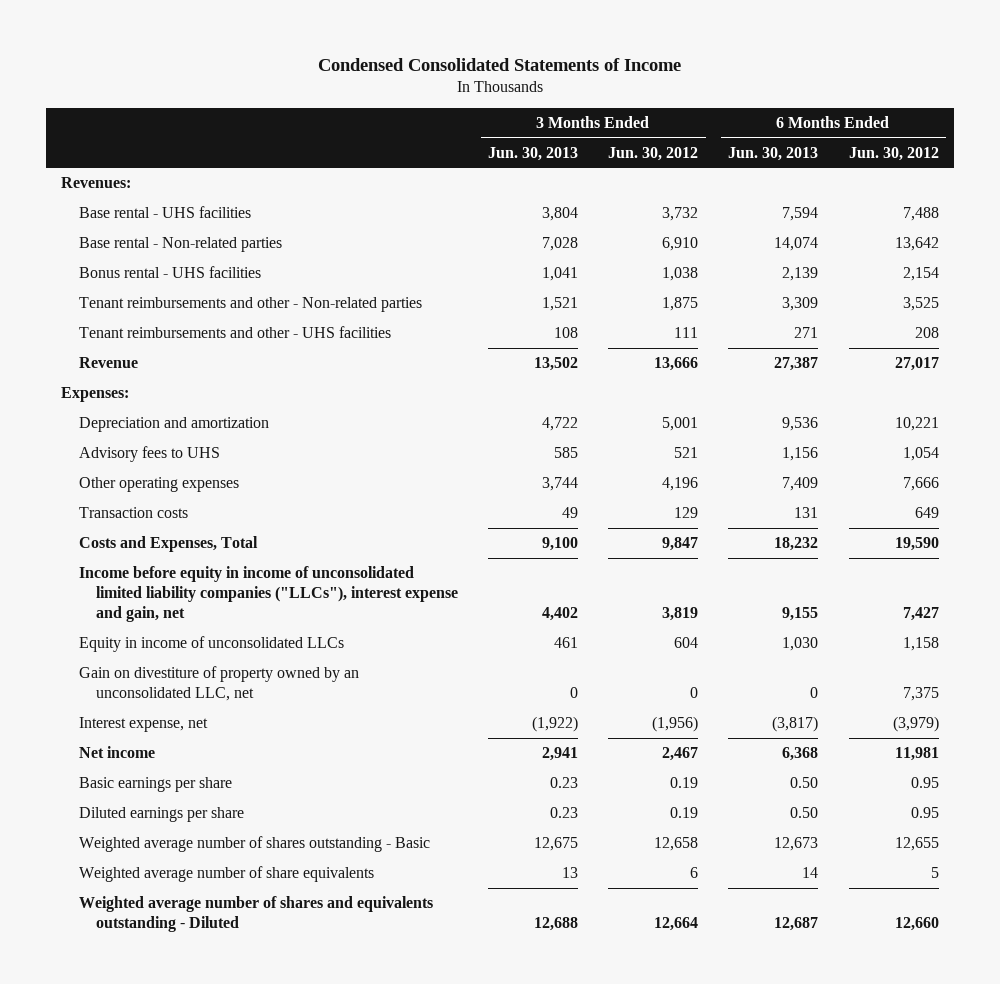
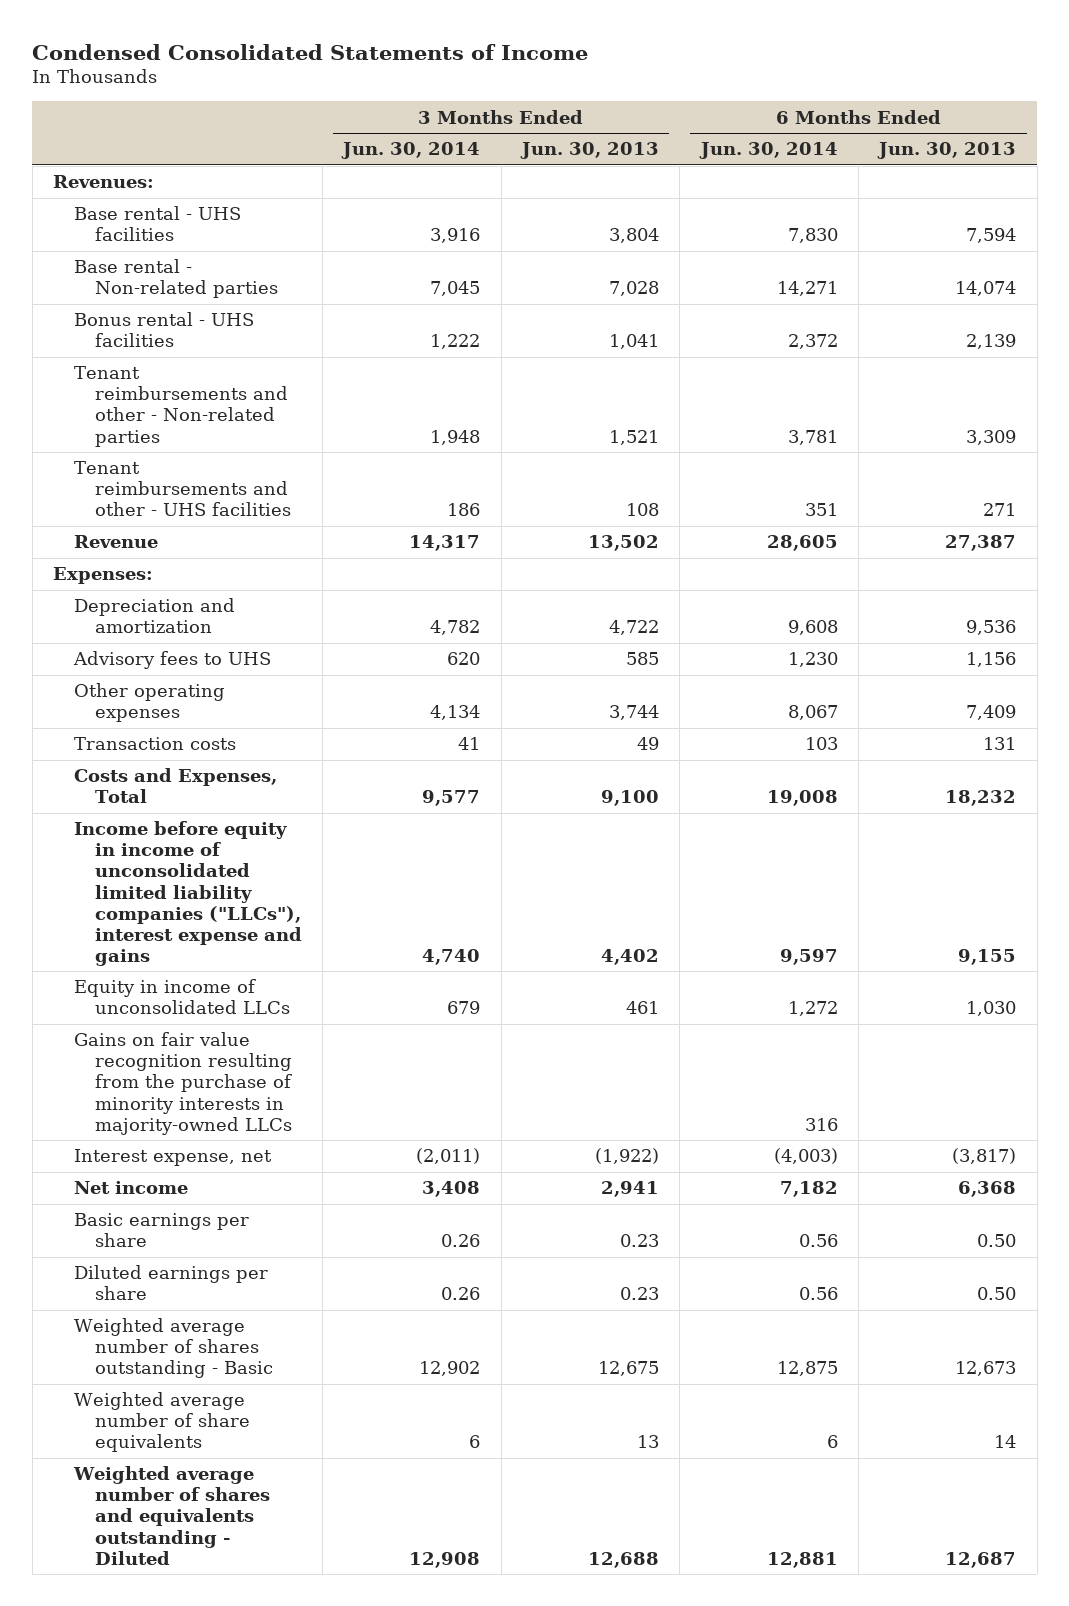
- | 3 Months Ended Jun. 30, 2013 | 3 Months Ended Jun. 30, 2012 | 6 Months Ended Jun. 30, 2013 | 6 Months Ended Jun. 30, 2012
+ | 3 Months Ended Jun. 30, 2014 | 3 Months Ended Jun. 30, 2013 | 6 Months Ended Jun. 30, 2014 | 6 Months Ended Jun. 30, 2013
- Income before equity in income of unconsolidated limited liability companies ("LLCs"), interest expense and gain, net | 4,402 | 3,819 | 9,155 | 7,427
+ Income before equity in income of unconsolidated limited liability companies ("LLCs"), interest expense and gains | 4,740 | 4,402 | 9,597 | 9,155
- Gain on divestiture of property owned by an unconsolidated LLC, net | 0 | 0 | 0 | 7,375
+ Gains on fair value recognition resulting from the purchase of minority interests in majority-owned LLCs | | | 316 |

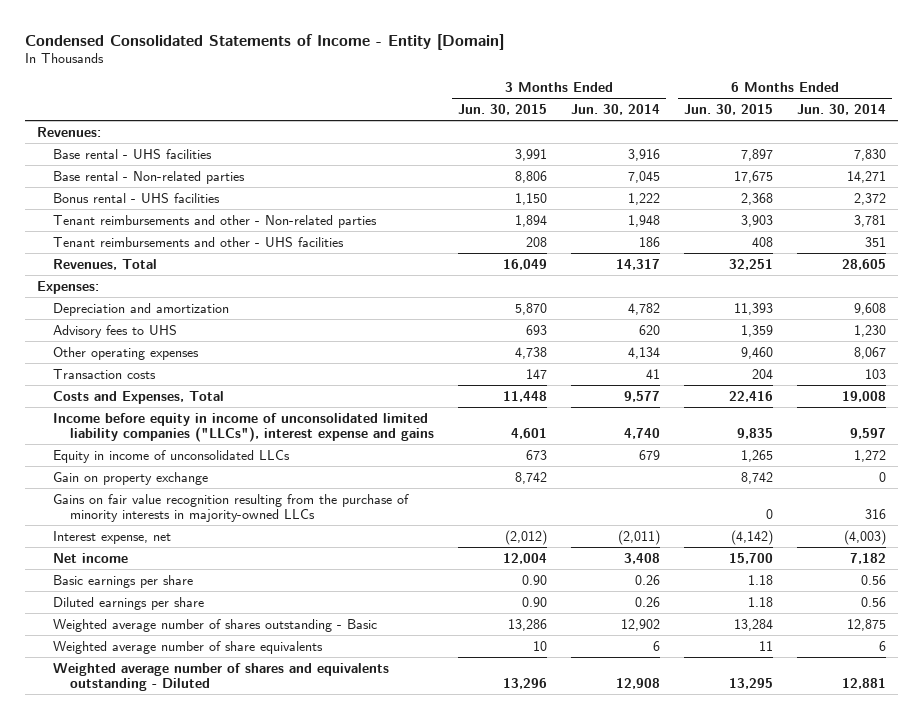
- Condensed Consolidated Statements of Income
+ Condensed Consolidated Statements of Income - Entity [Domain]
- | 3 Months Ended Jun. 30, 2014 | 3 Months Ended Jun. 30, 2013 | 6 Months Ended Jun. 30, 2014 | 6 Months Ended Jun. 30, 2013
+ | 3 Months Ended Jun. 30, 2015 | 3 Months Ended Jun. 30, 2014 | 6 Months Ended Jun. 30, 2015 | 6 Months Ended Jun. 30, 2014
- Revenue | 14,317 | 13,502 | 28,605 | 27,387
+ Revenues, Total | 16,049 | 14,317 | 32,251 | 28,605
+ Gain on property exchange | 8,742 | | 8,742 | 0

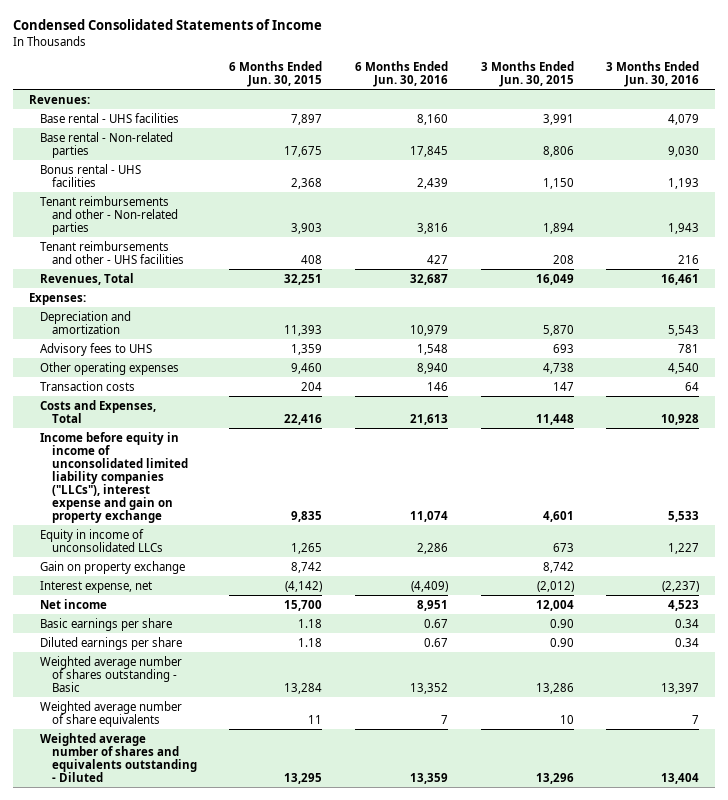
- Condensed Consolidated Statements of Income - Entity [Domain]
+ Condensed Consolidated Statements of Income
- | 3 Months Ended Jun. 30, 2015 | 3 Months Ended Jun. 30, 2014 | 6 Months Ended Jun. 30, 2015 | 6 Months Ended Jun. 30, 2014
+ | 6 Months Ended Jun. 30, 2015 | 6 Months Ended Jun. 30, 2016 | 3 Months Ended Jun. 30, 2015 | 3 Months Ended Jun. 30, 2016
- Income before equity in income of unconsolidated limited liability companies ("LLCs"), interest expense and gains | 4,601 | 4,740 | 9,835 | 9,597
+ Income before equity in income of unconsolidated limited liability companies ("LLCs"), interest expense and gain on property exchange | 9,835 | 11,074 | 4,601 | 5,533
- Gains on fair value recognition resulting from the purchase of minority interests in majority-owned LLCs | | | 0 | 316

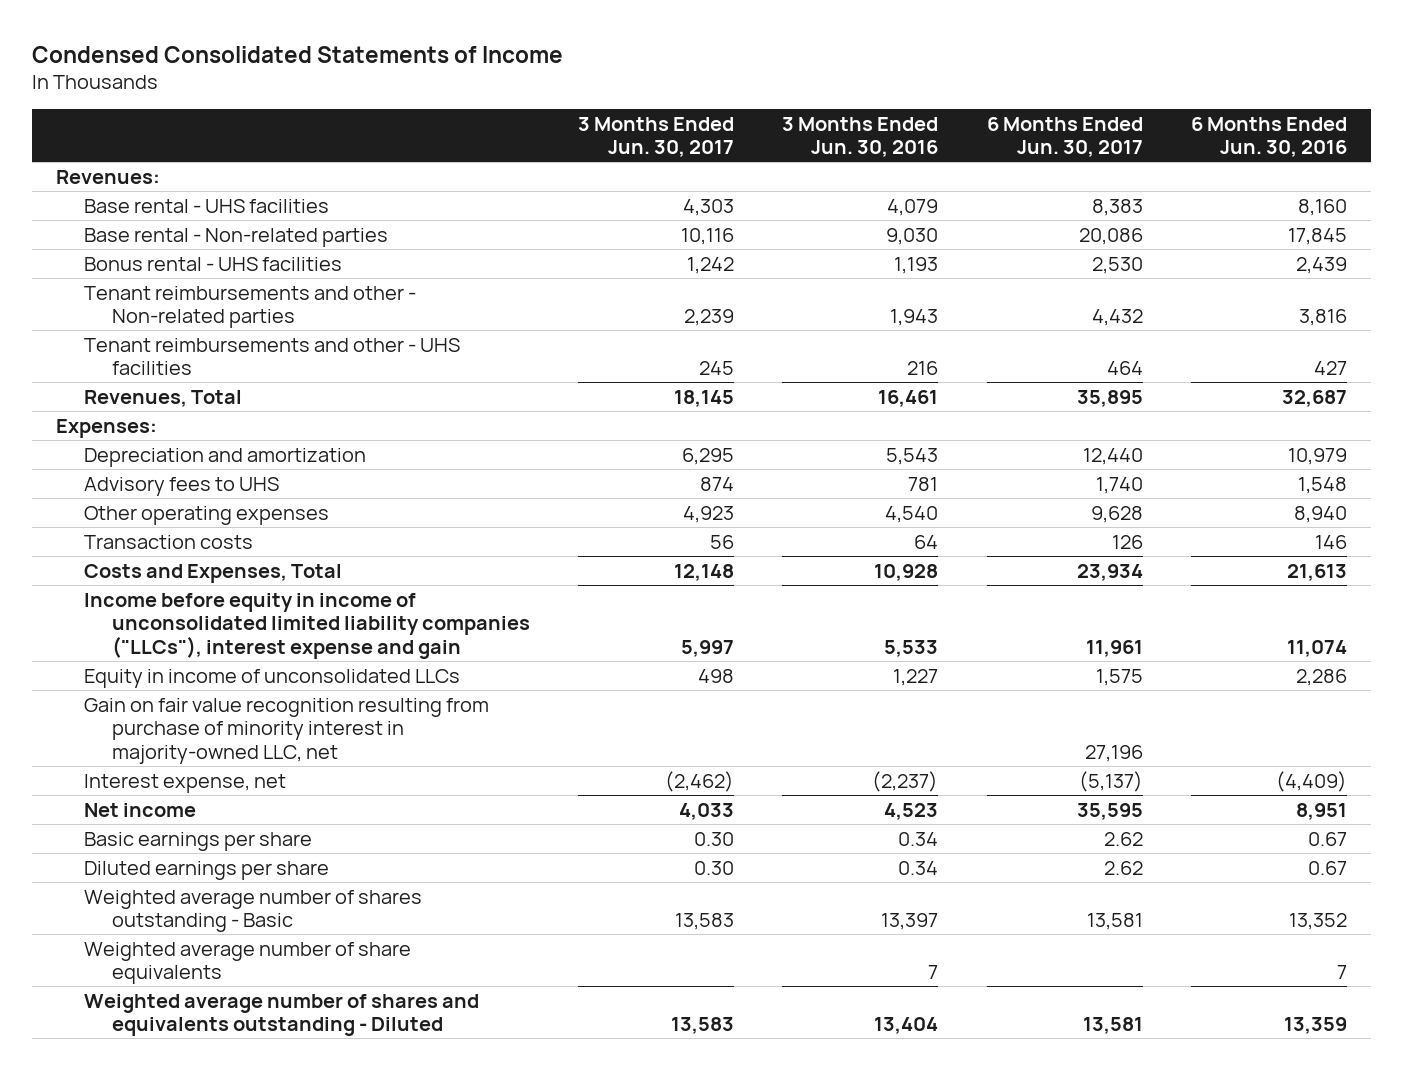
- | 6 Months Ended Jun. 30, 2015 | 6 Months Ended Jun. 30, 2016 | 3 Months Ended Jun. 30, 2015 | 3 Months Ended Jun. 30, 2016
+ | 3 Months Ended Jun. 30, 2017 | 3 Months Ended Jun. 30, 2016 | 6 Months Ended Jun. 30, 2017 | 6 Months Ended Jun. 30, 2016
- Income before equity in income of unconsolidated limited liability companies ("LLCs"), interest expense and gain on property exchange | 9,835 | 11,074 | 4,601 | 5,533
+ Income before equity in income of unconsolidated limited liability companies ("LLCs"), interest expense and gain | 5,997 | 5,533 | 11,961 | 11,074
- Gain on property exchange | 8,742 | | 8,742 |
+ Gain on fair value recognition resulting from purchase of minority interest in majority-owned LLC, net | | | 27,196 |

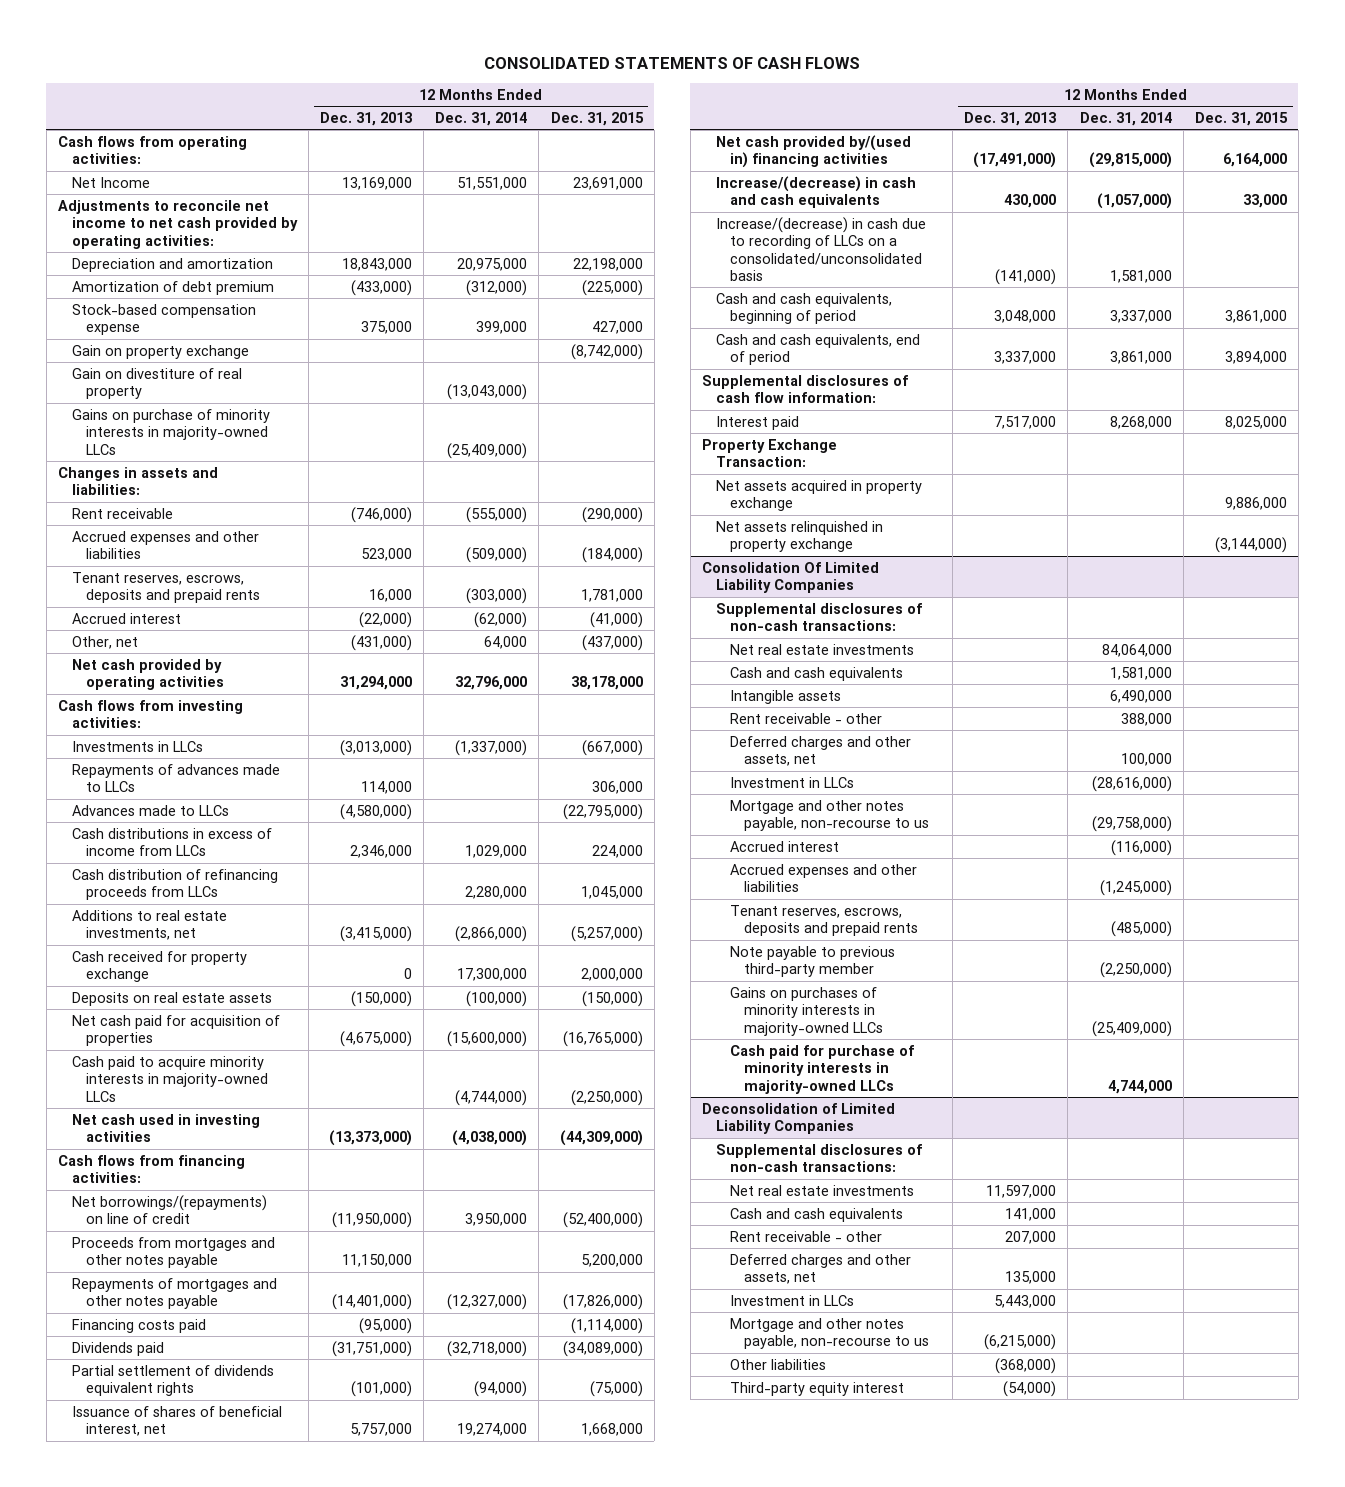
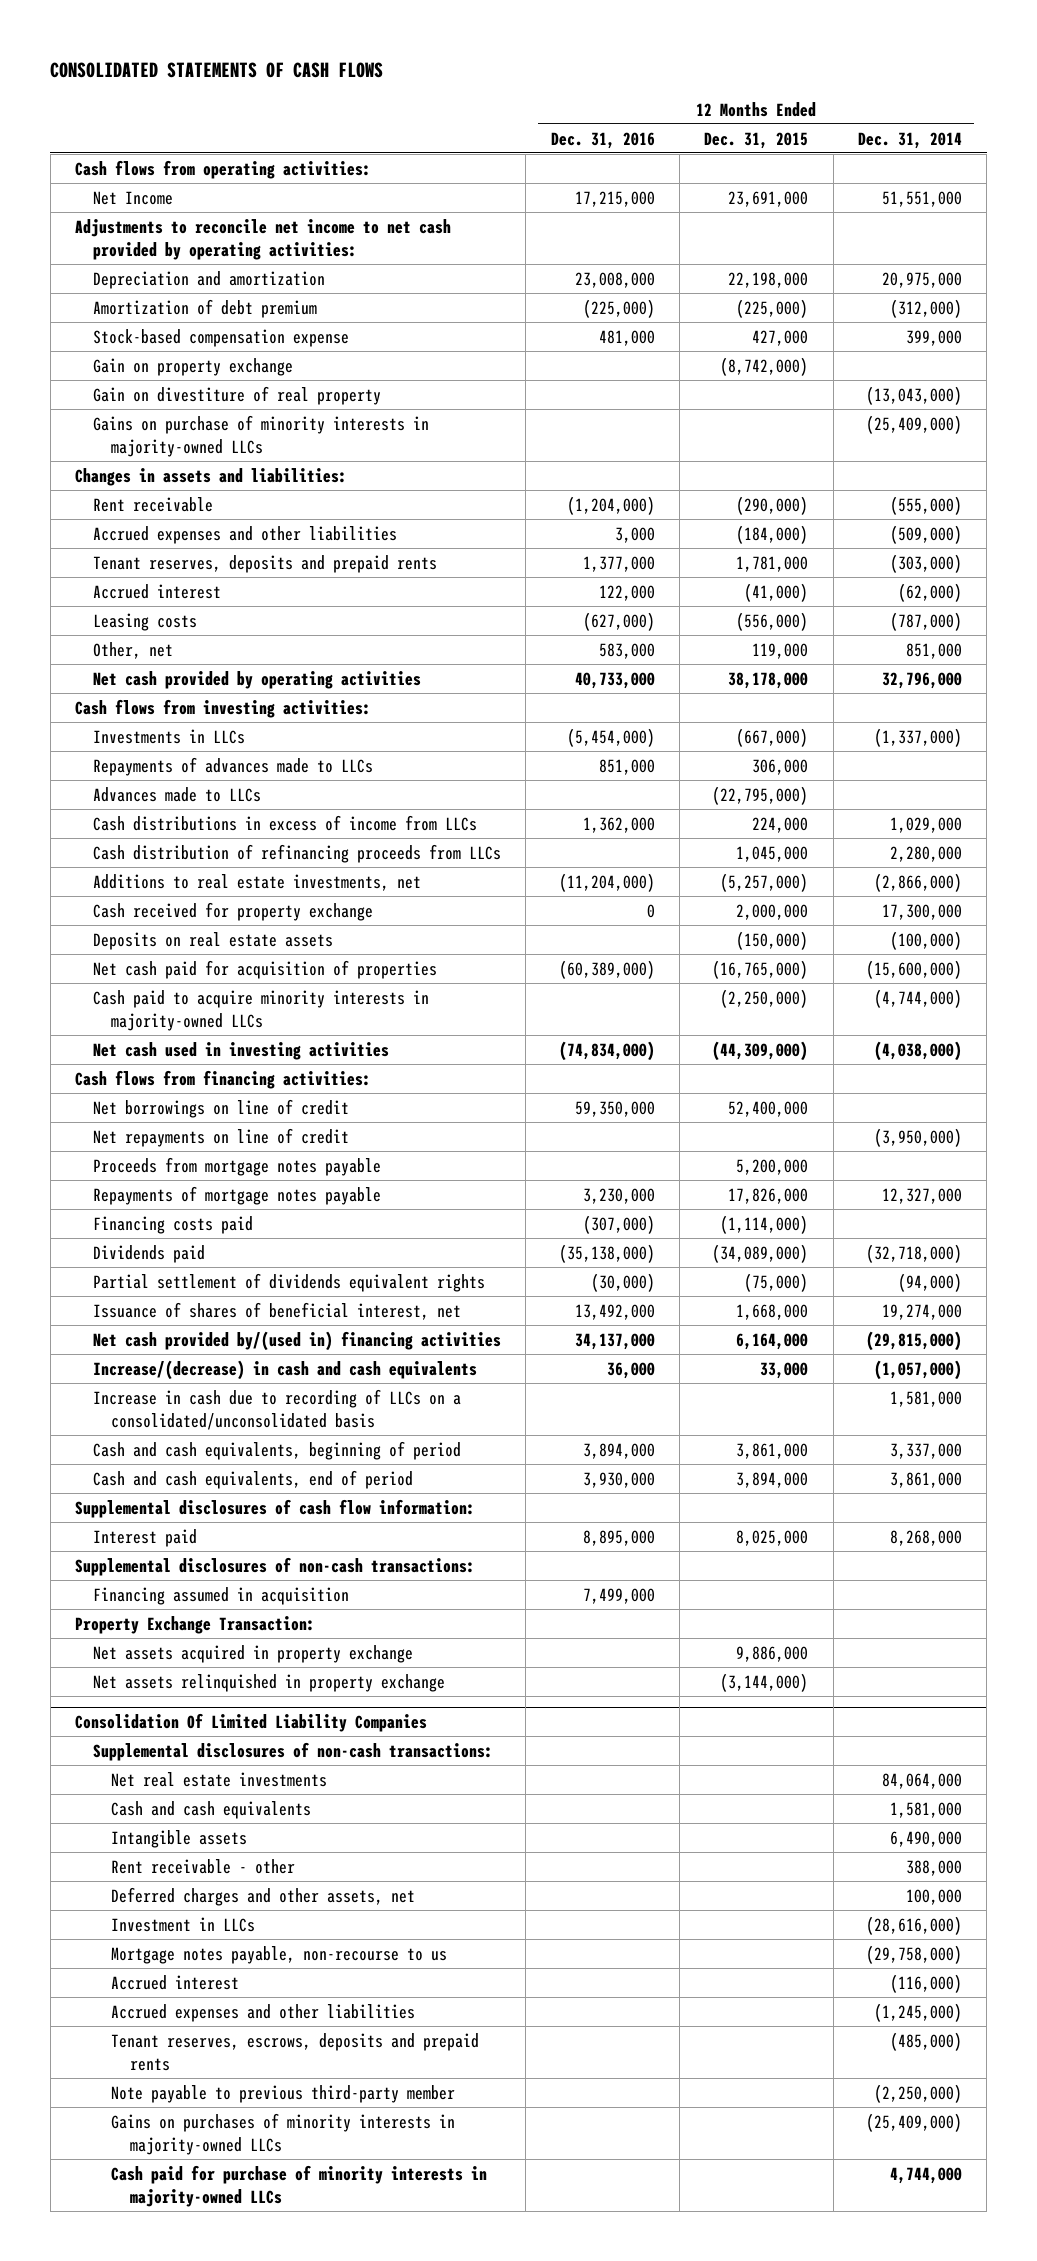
- | 12 Months Ended Dec. 31, 2013 | 12 Months Ended Dec. 31, 2014 | 12 Months Ended Dec. 31, 2015
+ | 12 Months Ended Dec. 31, 2016 | 12 Months Ended Dec. 31, 2015 | 12 Months Ended Dec. 31, 2014
- Tenant reserves, escrows, deposits and prepaid rents | 16,000 | (303,000) | 1,781,000
+ Tenant reserves, deposits and prepaid rents | 1,377,000 | 1,781,000 | (303,000)
- Other, net | (431,000) | 64,000 | (437,000)
+ Leasing costs | (627,000) | (556,000) | (787,000)
+ Other, net | 583,000 | 119,000 | 851,000
- Net borrowings/(repayments) on line of credit | (11,950,000) | 3,950,000 | (52,400,000)
- Proceeds from mortgages and other notes payable | 11,150,000 | | 5,200,000
- Repayments of mortgages and other notes payable | (14,401,000) | (12,327,000) | (17,826,000)
+ Net borrowings on line of credit | 59,350,000 | 52,400,000 |
+ Net repayments on line of credit | | | (3,950,000)
+ Proceeds from mortgage notes payable | | 5,200,000 |
+ Repayments of mortgage notes payable | 3,230,000 | 17,826,000 | 12,327,000
- Increase/(decrease) in cash due to recording of LLCs on a consolidated/unconsolidated basis | (141,000) | 1,581,000 |
+ Increase in cash due to recording of LLCs on a consolidated/unconsolidated basis | | | 1,581,000
+ Supplemental disclosures of non-cash transactions:
+ Financing assumed in acquisition | 7,499,000 | |
@ Consolidation Of Limited Liability Companies
- Mortgage and other notes payable, non-recourse to us | | (29,758,000) |
+ Mortgage notes payable, non-recourse to us | | | (29,758,000)
- Deconsolidation of Limited Liability Companies
- Supplemental disclosures of non-cash transactions:
- Net real estate investments | 11,597,000 | |
- Cash and cash equivalents | 141,000 | |
- Rent receivable - other | 207,000 | |
- Deferred charges and other assets, net | 135,000 | |
- Investment in LLCs | 5,443,000 | |
- Mortgage and other notes payable, non-recourse to us | (6,215,000) | |
- Other liabilities | (368,000) | |
- Third-party equity interest | (54,000) | |

